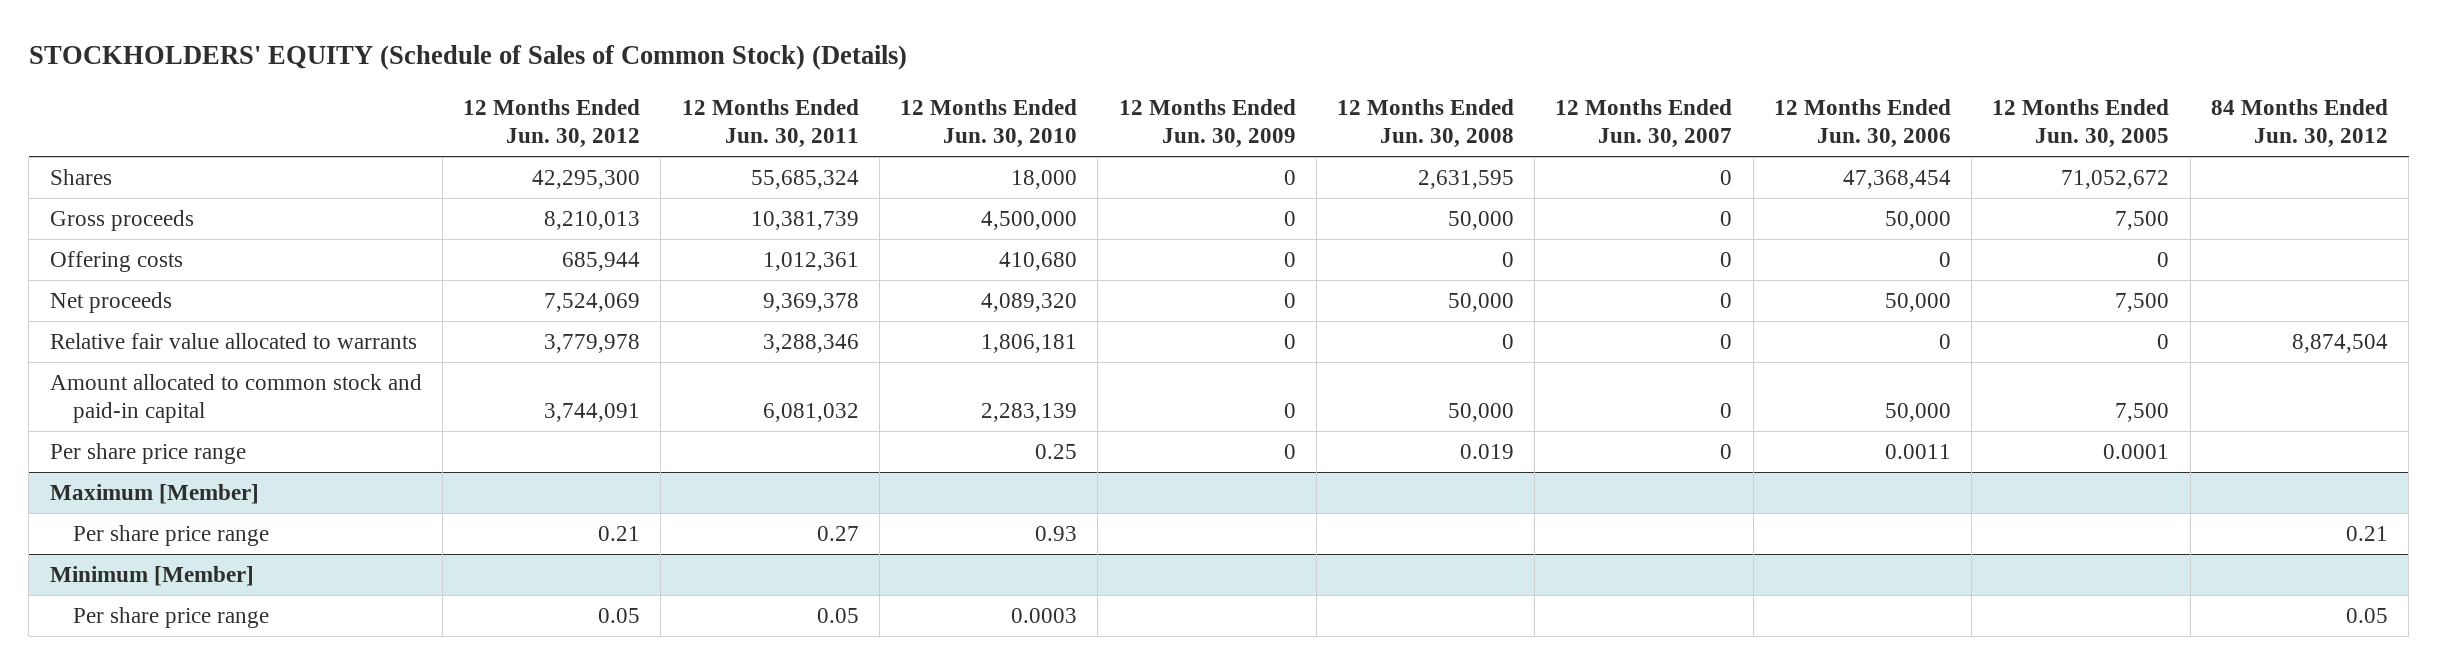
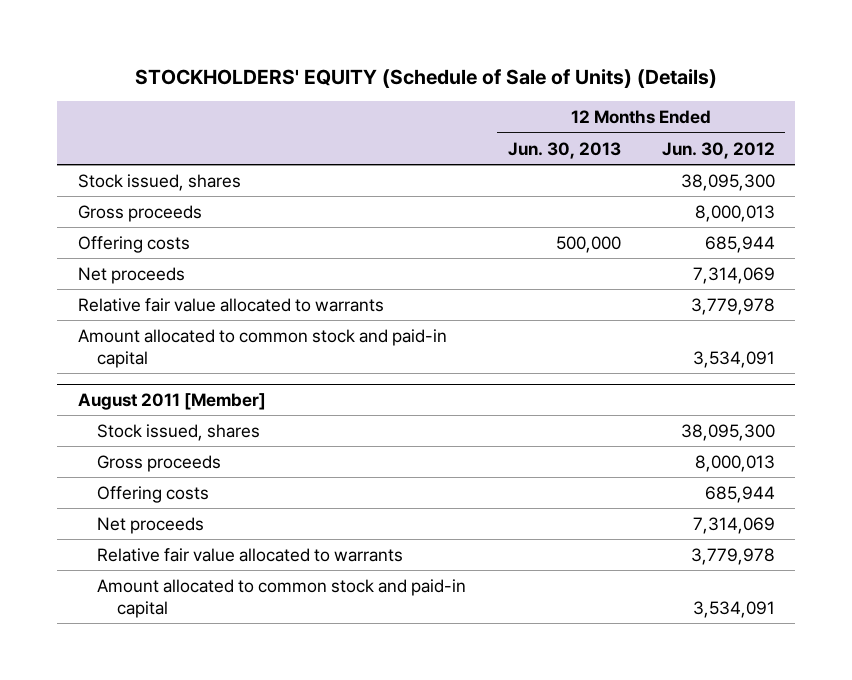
- STOCKHOLDERS' EQUITY (Schedule of Sales of Common Stock) (Details)
+ STOCKHOLDERS' EQUITY (Schedule of Sale of Units) (Details)
- | 12 Months Ended Jun. 30, 2012 | 12 Months Ended Jun. 30, 2011 | 12 Months Ended Jun. 30, 2010 | 12 Months Ended Jun. 30, 2009 | 12 Months Ended Jun. 30, 2008 | 12 Months Ended Jun. 30, 2007 | 12 Months Ended Jun. 30, 2006 | 12 Months Ended Jun. 30, 2005 | 84 Months Ended Jun. 30, 2012
+ | 12 Months Ended Jun. 30, 2013 | 12 Months Ended Jun. 30, 2012
- Shares | 42,295,300 | 55,685,324 | 18,000 | 0 | 2,631,595 | 0 | 47,368,454 | 71,052,672 |
- Gross proceeds | 8,210,013 | 10,381,739 | 4,500,000 | 0 | 50,000 | 0 | 50,000 | 7,500 |
+ Stock issued, shares | | 38,095,300
+ Gross proceeds | | 8,000,013
- Net proceeds | 7,524,069 | 9,369,378 | 4,089,320 | 0 | 50,000 | 0 | 50,000 | 7,500 |
+ Net proceeds | | 7,314,069
- Amount allocated to common stock and paid-in capital | 3,744,091 | 6,081,032 | 2,283,139 | 0 | 50,000 | 0 | 50,000 | 7,500 |
- Per share price range | | | 0.25 | 0 | 0.019 | 0 | 0.0011 | 0.0001 |
- Maximum [Member]
- Per share price range | 0.21 | 0.27 | 0.93 | | | | | | 0.21
- Minimum [Member]
- Per share price range | 0.05 | 0.05 | 0.0003 | | | | | | 0.05
+ Amount allocated to common stock and paid-in capital | | 3,534,091
+ August 2011 [Member]
+ Stock issued, shares | | 38,095,300
+ Gross proceeds | | 8,000,013
+ Offering costs | | 685,944
+ Net proceeds | | 7,314,069
+ Relative fair value allocated to warrants | | 3,779,978
+ Amount allocated to common stock and paid-in capital | | 3,534,091

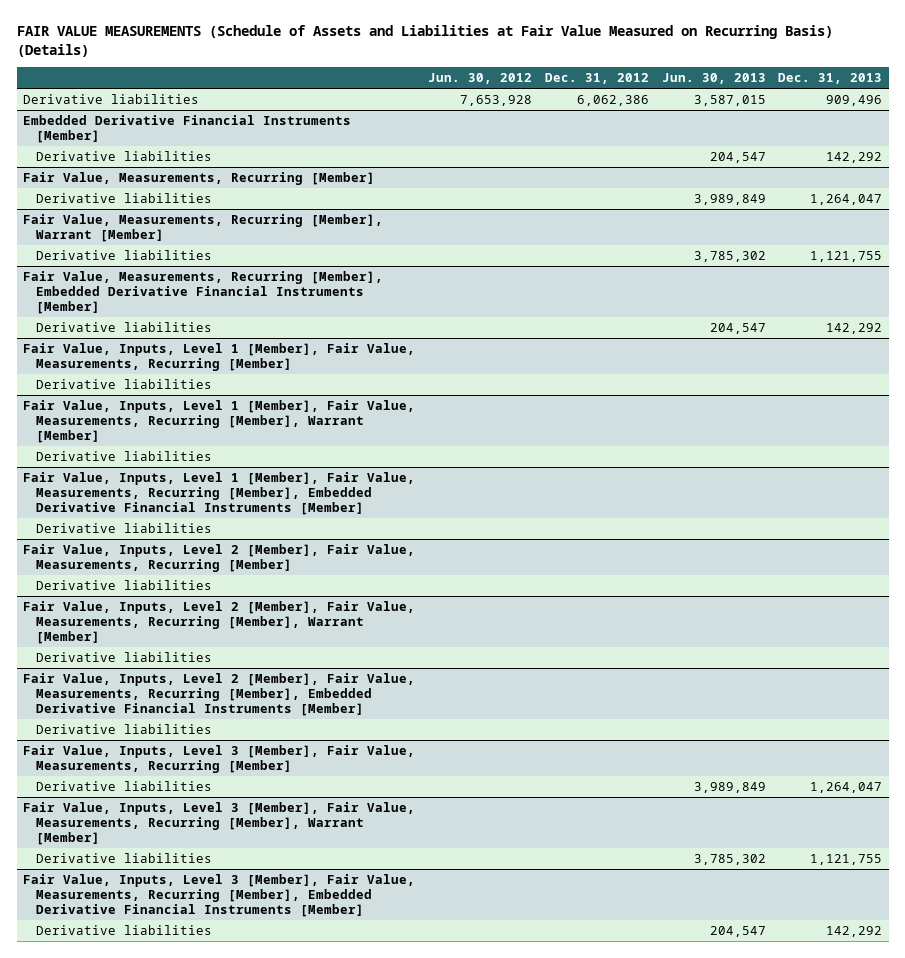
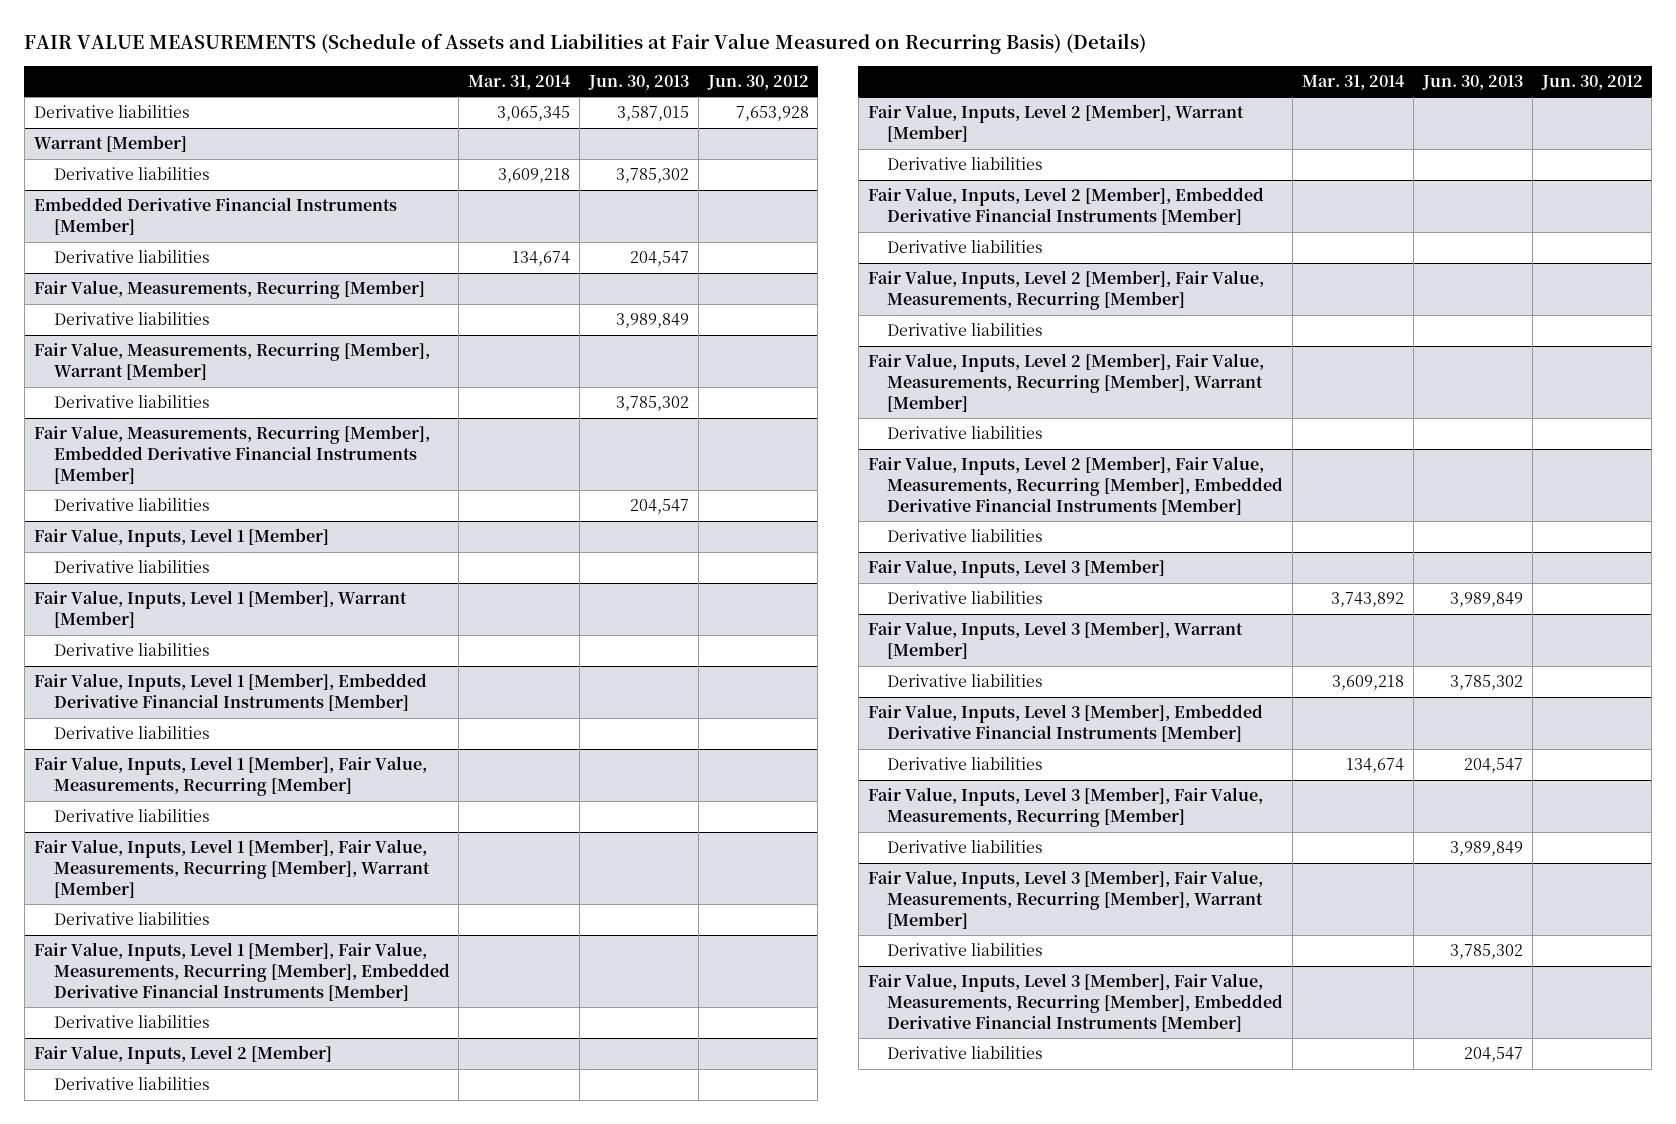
- | Jun. 30, 2012 | Dec. 31, 2012 | Jun. 30, 2013 | Dec. 31, 2013
+ | Mar. 31, 2014 | Jun. 30, 2013 | Jun. 30, 2012
+ Warrant [Member]
+ Derivative liabilities | 3,609,218 | 3,785,302 |
+ Fair Value, Inputs, Level 1 [Member]
+ Derivative liabilities
+ Fair Value, Inputs, Level 1 [Member], Warrant [Member]
+ Derivative liabilities
+ Fair Value, Inputs, Level 1 [Member], Embedded Derivative Financial Instruments [Member]
+ Derivative liabilities
+ Fair Value, Inputs, Level 2 [Member]
+ Derivative liabilities
+ Fair Value, Inputs, Level 2 [Member], Warrant [Member]
+ Derivative liabilities
+ Fair Value, Inputs, Level 2 [Member], Embedded Derivative Financial Instruments [Member]
+ Derivative liabilities
+ Fair Value, Inputs, Level 3 [Member]
+ Derivative liabilities | 3,743,892 | 3,989,849 |
+ Fair Value, Inputs, Level 3 [Member], Warrant [Member]
+ Derivative liabilities | 3,609,218 | 3,785,302 |
+ Fair Value, Inputs, Level 3 [Member], Embedded Derivative Financial Instruments [Member]
+ Derivative liabilities | 134,674 | 204,547 |

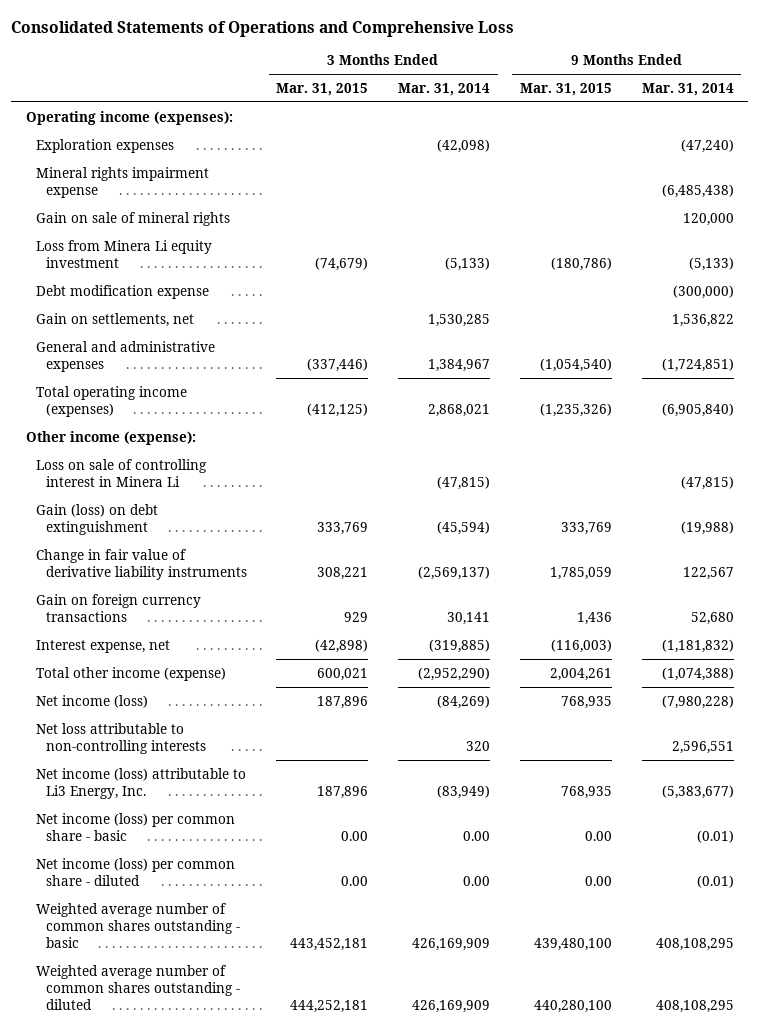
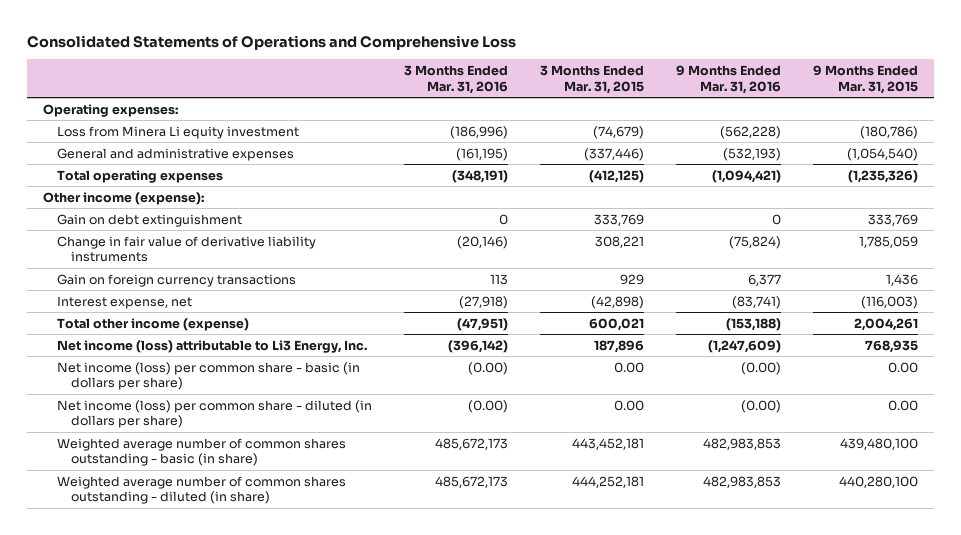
- | 3 Months Ended Mar. 31, 2015 | 3 Months Ended Mar. 31, 2014 | 9 Months Ended Mar. 31, 2015 | 9 Months Ended Mar. 31, 2014
+ | 3 Months Ended Mar. 31, 2016 | 3 Months Ended Mar. 31, 2015 | 9 Months Ended Mar. 31, 2016 | 9 Months Ended Mar. 31, 2015
- Operating income (expenses):
- Exploration expenses | | (42,098) | | (47,240)
- Mineral rights impairment expense | | | | (6,485,438)
- Gain on sale of mineral rights | | | | 120,000
+ Operating expenses:
- Debt modification expense | | | | (300,000)
- Gain on settlements, net | | 1,530,285 | | 1,536,822
- Total operating income (expenses) | (412,125) | 2,868,021 | (1,235,326) | (6,905,840)
+ Total operating expenses | (348,191) | (412,125) | (1,094,421) | (1,235,326)
- Loss on sale of controlling interest in Minera Li | | (47,815) | | (47,815)
- Gain (loss) on debt extinguishment | 333,769 | (45,594) | 333,769 | (19,988)
+ Gain on debt extinguishment | 0 | 333,769 | 0 | 333,769
- Net income (loss) | 187,896 | (84,269) | 768,935 | (7,980,228)
- Net loss attributable to non-controlling interests | | 320 | | 2,596,551
- Net income (loss) per common share - basic | 0.00 | 0.00 | 0.00 | (0.01)
- Net income (loss) per common share - diluted | 0.00 | 0.00 | 0.00 | (0.01)
- Weighted average number of common shares outstanding - basic | 443,452,181 | 426,169,909 | 439,480,100 | 408,108,295
- Weighted average number of common shares outstanding - diluted | 444,252,181 | 426,169,909 | 440,280,100 | 408,108,295
+ Net income (loss) per common share - basic (in dollars per share) | (0.00) | 0.00 | (0.00) | 0.00
+ Net income (loss) per common share - diluted (in dollars per share) | (0.00) | 0.00 | (0.00) | 0.00
+ Weighted average number of common shares outstanding - basic (in share) | 485,672,173 | 443,452,181 | 482,983,853 | 439,480,100
+ Weighted average number of common shares outstanding - diluted (in share) | 485,672,173 | 444,252,181 | 482,983,853 | 440,280,100

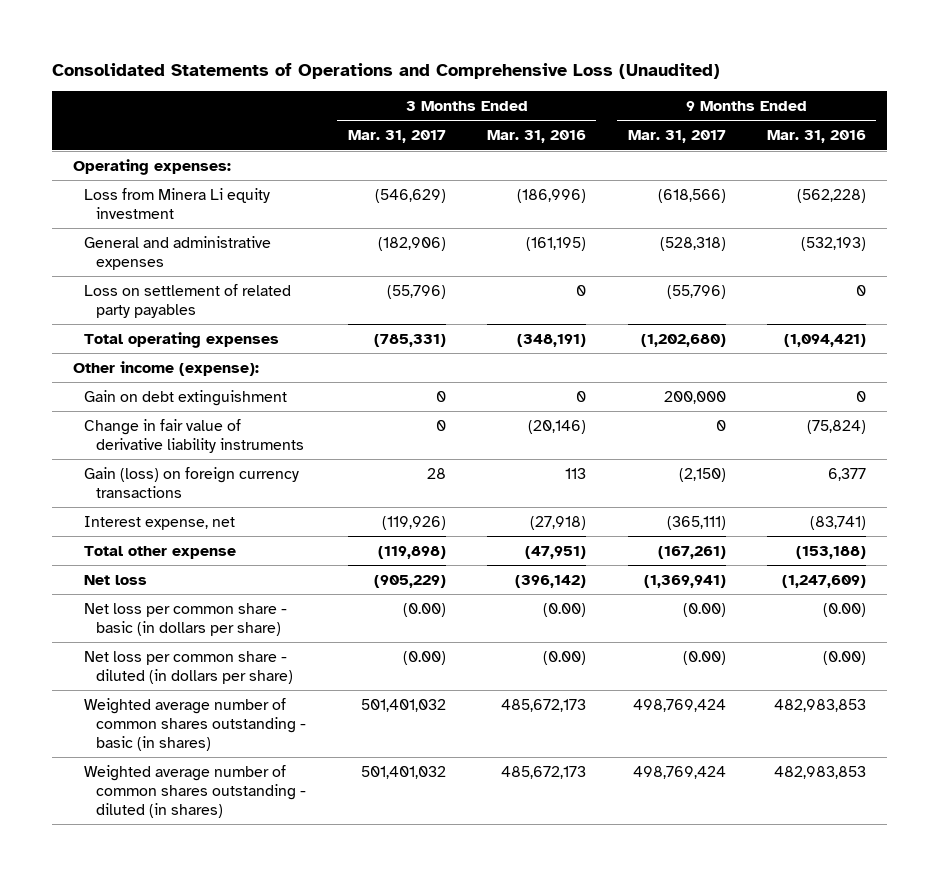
- Consolidated Statements of Operations and Comprehensive Loss
+ Consolidated Statements of Operations and Comprehensive Loss (Unaudited)
- | 3 Months Ended Mar. 31, 2016 | 3 Months Ended Mar. 31, 2015 | 9 Months Ended Mar. 31, 2016 | 9 Months Ended Mar. 31, 2015
+ | 3 Months Ended Mar. 31, 2017 | 3 Months Ended Mar. 31, 2016 | 9 Months Ended Mar. 31, 2017 | 9 Months Ended Mar. 31, 2016
+ Loss on settlement of related party payables | (55,796) | 0 | (55,796) | 0
- Gain on foreign currency transactions | 113 | 929 | 6,377 | 1,436
+ Gain (loss) on foreign currency transactions | 28 | 113 | (2,150) | 6,377
- Total other income (expense) | (47,951) | 600,021 | (153,188) | 2,004,261
- Net income (loss) attributable to Li3 Energy, Inc. | (396,142) | 187,896 | (1,247,609) | 768,935
- Net income (loss) per common share - basic (in dollars per share) | (0.00) | 0.00 | (0.00) | 0.00
- Net income (loss) per common share - diluted (in dollars per share) | (0.00) | 0.00 | (0.00) | 0.00
- Weighted average number of common shares outstanding - basic (in share) | 485,672,173 | 443,452,181 | 482,983,853 | 439,480,100
- Weighted average number of common shares outstanding - diluted (in share) | 485,672,173 | 444,252,181 | 482,983,853 | 440,280,100
+ Total other expense | (119,898) | (47,951) | (167,261) | (153,188)
+ Net loss | (905,229) | (396,142) | (1,369,941) | (1,247,609)
+ Net loss per common share - basic (in dollars per share) | (0.00) | (0.00) | (0.00) | (0.00)
+ Net loss per common share - diluted (in dollars per share) | (0.00) | (0.00) | (0.00) | (0.00)
+ Weighted average number of common shares outstanding - basic (in shares) | 501,401,032 | 485,672,173 | 498,769,424 | 482,983,853
+ Weighted average number of common shares outstanding - diluted (in shares) | 501,401,032 | 485,672,173 | 498,769,424 | 482,983,853

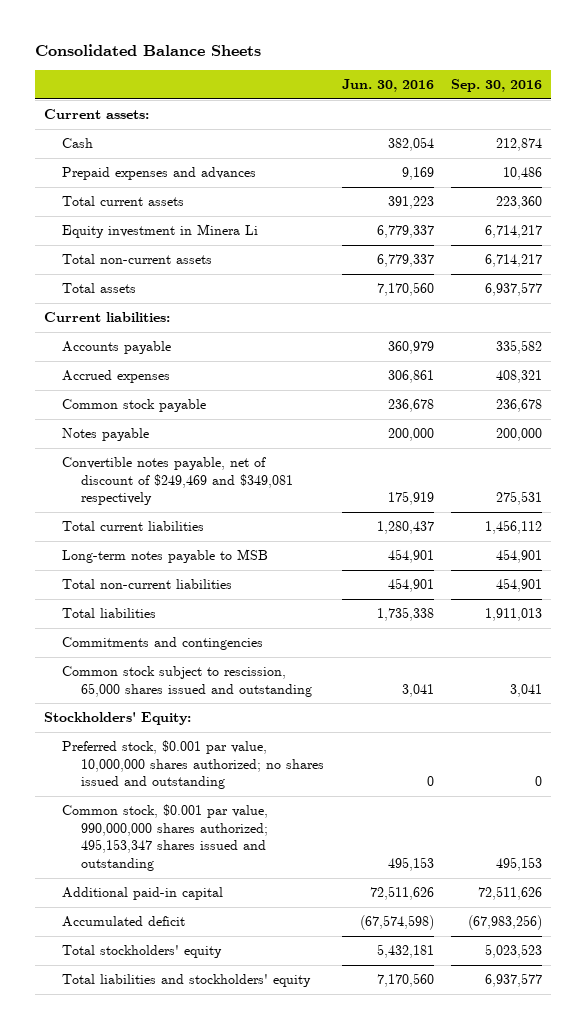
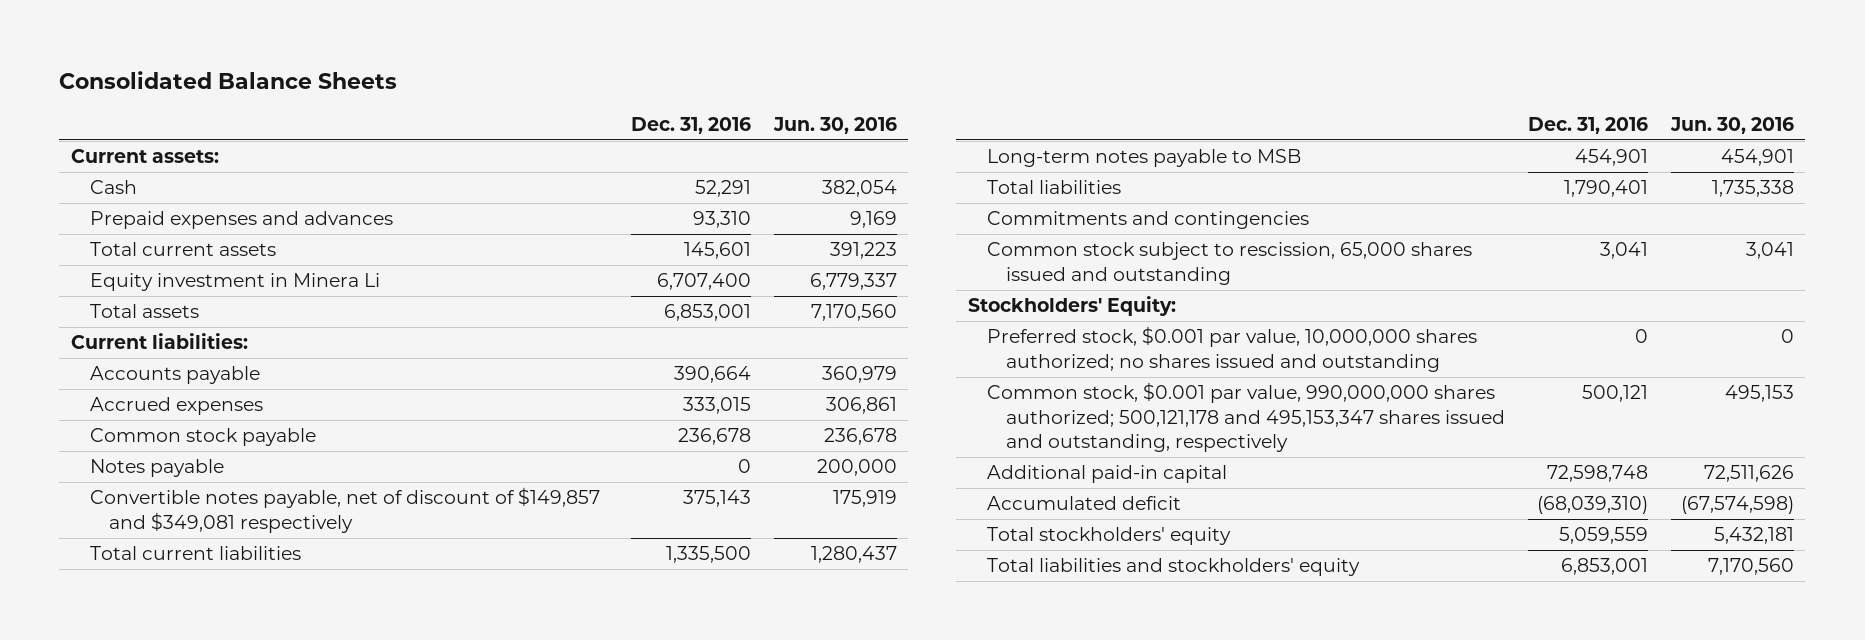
- | Jun. 30, 2016 | Sep. 30, 2016
+ | Dec. 31, 2016 | Jun. 30, 2016
- Total non-current assets | 6,779,337 | 6,714,217
- Convertible notes payable, net of discount of $249,469 and $349,081 respectively | 175,919 | 275,531
+ Convertible notes payable, net of discount of $149,857 and $349,081 respectively | 375,143 | 175,919
- Total non-current liabilities | 454,901 | 454,901
- Common stock, $0.001 par value, 990,000,000 shares authorized; 495,153,347 shares issued and outstanding | 495,153 | 495,153
+ Common stock, $0.001 par value, 990,000,000 shares authorized; 500,121,178 and 495,153,347 shares issued and outstanding, respectively | 500,121 | 495,153

